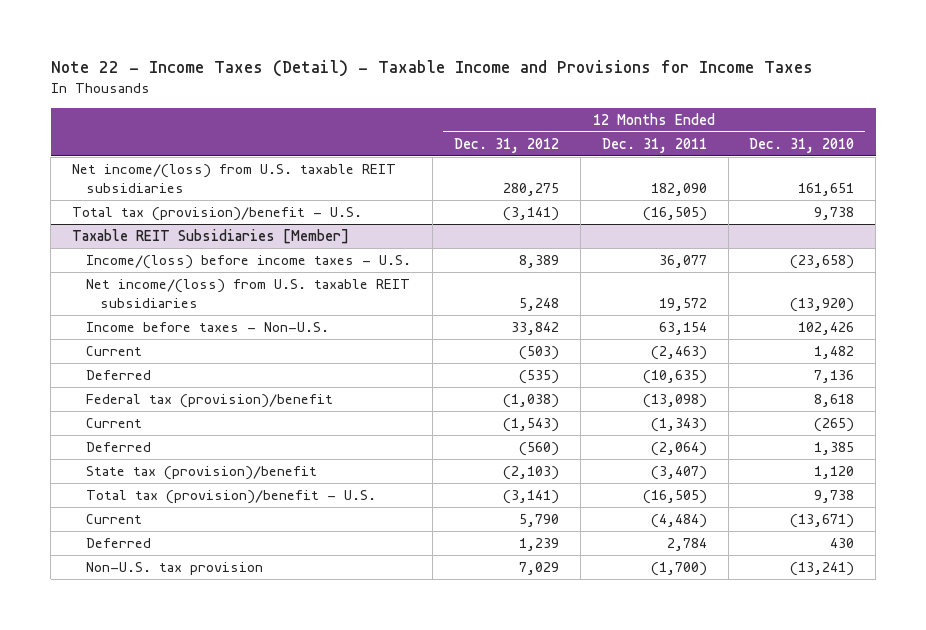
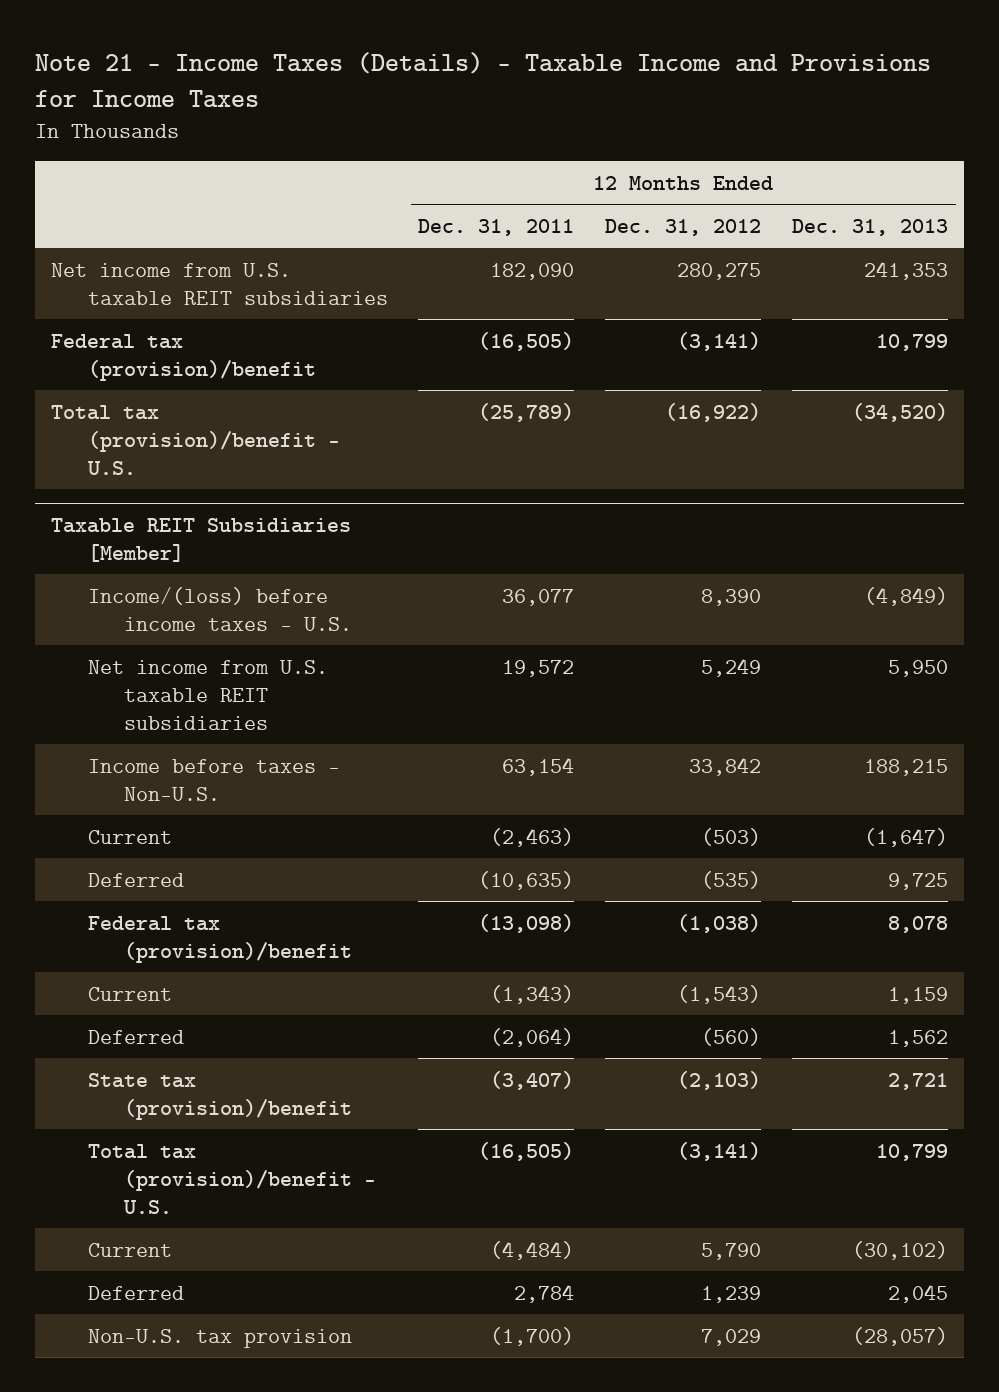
- Note 22 - Income Taxes (Detail) - Taxable Income and Provisions for Income Taxes
+ Note 21 - Income Taxes (Details) - Taxable Income and Provisions for Income Taxes
- | 12 Months Ended Dec. 31, 2012 | 12 Months Ended Dec. 31, 2011 | 12 Months Ended Dec. 31, 2010
+ | 12 Months Ended Dec. 31, 2011 | 12 Months Ended Dec. 31, 2012 | 12 Months Ended Dec. 31, 2013
- Net income/(loss) from U.S. taxable REIT subsidiaries | 280,275 | 182,090 | 161,651
- Total tax (provision)/benefit - U.S. | (3,141) | (16,505) | 9,738
+ Net income from U.S. taxable REIT subsidiaries | 182,090 | 280,275 | 241,353
+ Federal tax (provision)/benefit | (16,505) | (3,141) | 10,799
+ Total tax (provision)/benefit - U.S. | (25,789) | (16,922) | (34,520)
@ Taxable REIT Subsidiaries [Member]
- Income/(loss) before income taxes - U.S. | 8,389 | 36,077 | (23,658)
- Net income/(loss) from U.S. taxable REIT subsidiaries | 5,248 | 19,572 | (13,920)
+ Income/(loss) before income taxes - U.S. | 36,077 | 8,390 | (4,849)
+ Net income from U.S. taxable REIT subsidiaries | 19,572 | 5,249 | 5,950

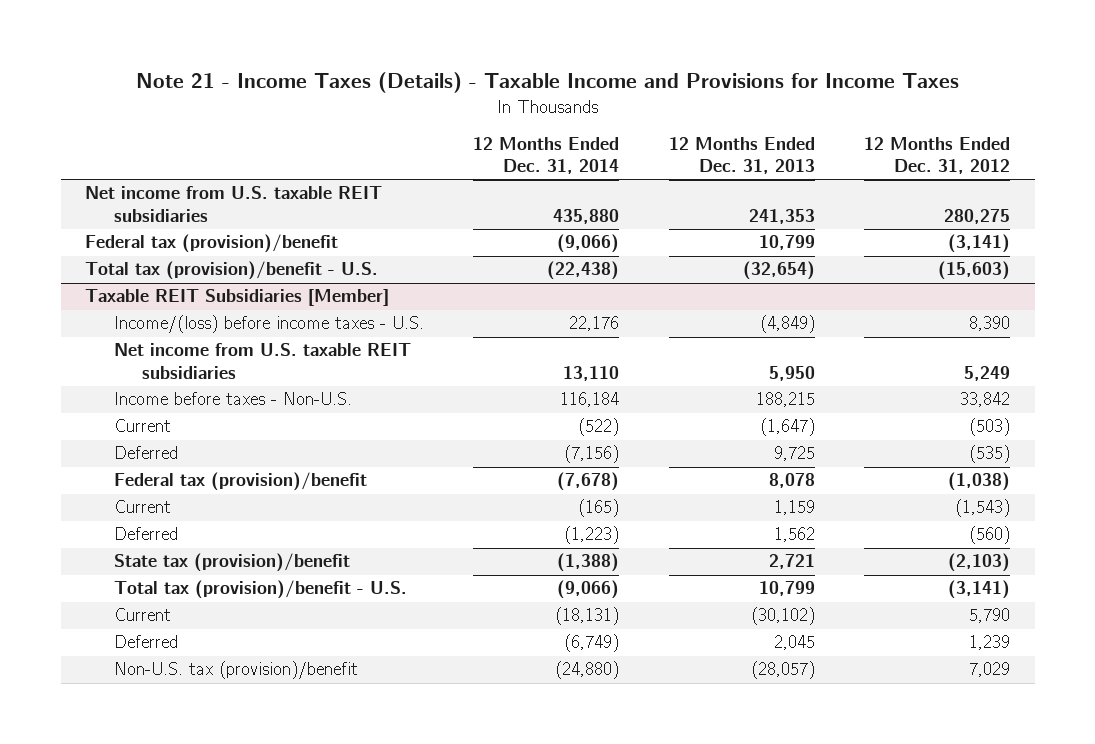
- | 12 Months Ended Dec. 31, 2011 | 12 Months Ended Dec. 31, 2012 | 12 Months Ended Dec. 31, 2013
+ | 12 Months Ended Dec. 31, 2014 | 12 Months Ended Dec. 31, 2013 | 12 Months Ended Dec. 31, 2012
- Total tax (provision)/benefit - U.S. | (25,789) | (16,922) | (34,520)
+ Total tax (provision)/benefit - U.S. | (22,438) | (32,654) | (15,603)
@ Taxable REIT Subsidiaries [Member]
- Non-U.S. tax provision | (1,700) | 7,029 | (28,057)
+ Non-U.S. tax (provision)/benefit | (24,880) | (28,057) | 7,029

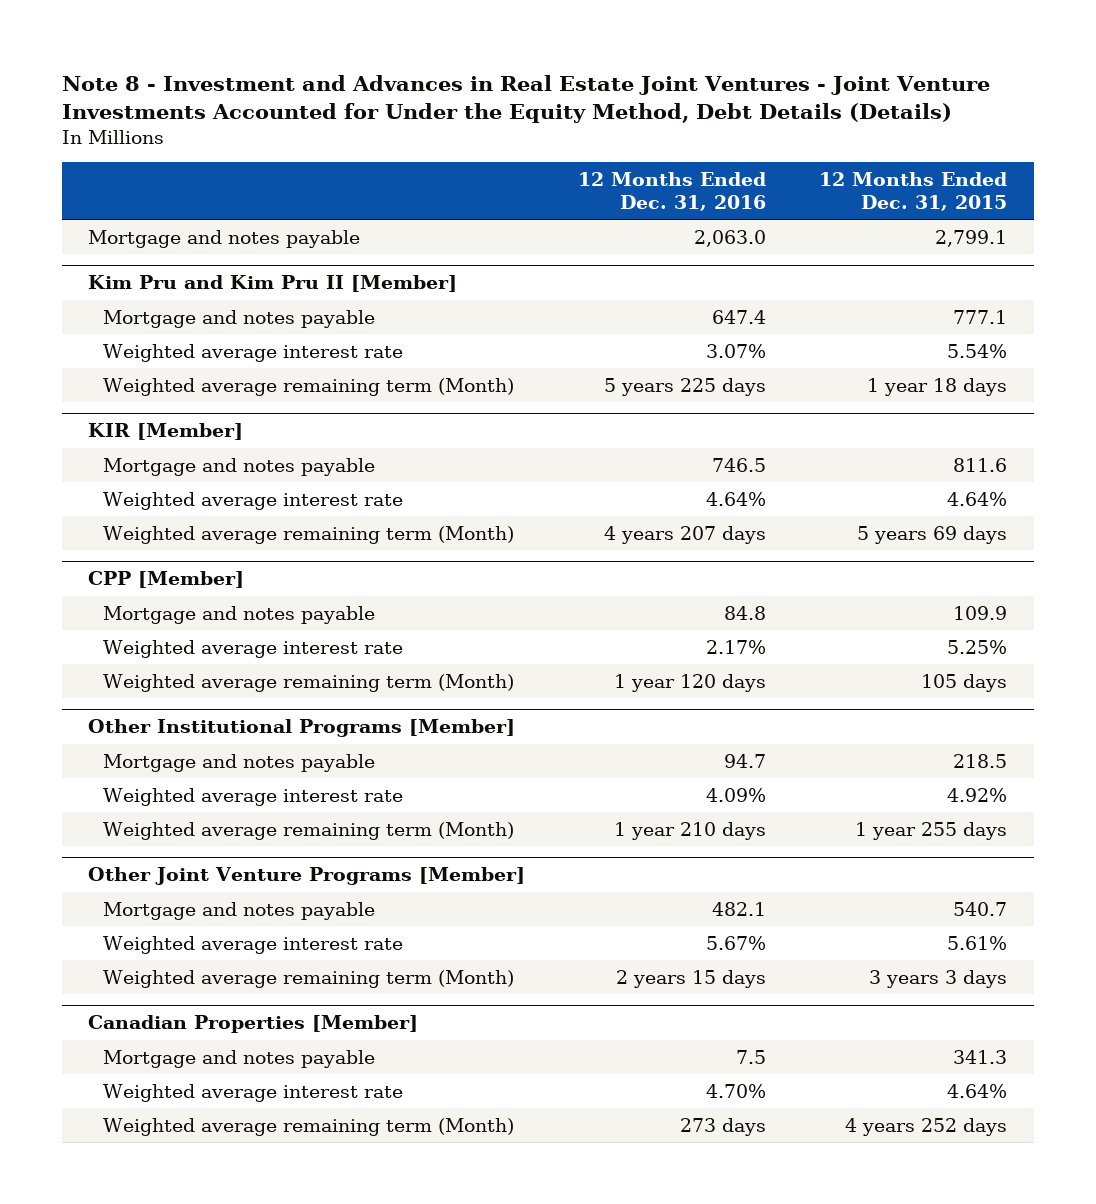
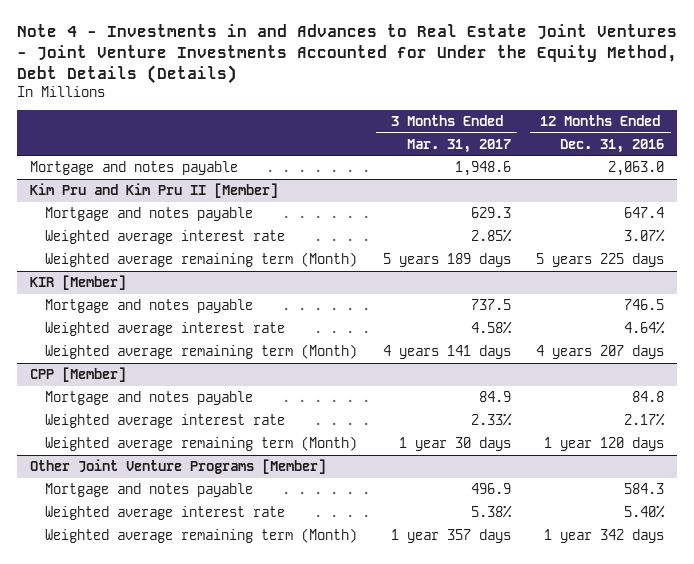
- Note 8 - Investment and Advances in Real Estate Joint Ventures - Joint Venture Investments Accounted for Under the Equity Method, Debt Details (Details)
+ Note 4 - Investments in and Advances to Real Estate Joint Ventures - Joint Venture Investments Accounted for Under the Equity Method, Debt Details (Details)
- | 12 Months Ended Dec. 31, 2016 | 12 Months Ended Dec. 31, 2015
+ | 3 Months Ended Mar. 31, 2017 | 12 Months Ended Dec. 31, 2016
- Other Institutional Programs [Member]
- Mortgage and notes payable | 94.7 | 218.5
- Weighted average interest rate | 4.09% | 4.92%
- Weighted average remaining term (Month) | 1 year 210 days | 1 year 255 days
@ Other Joint Venture Programs [Member]
- Mortgage and notes payable | 482.1 | 540.7
- Weighted average interest rate | 5.67% | 5.61%
- Weighted average remaining term (Month) | 2 years 15 days | 3 years 3 days
- Canadian Properties [Member]
- Mortgage and notes payable | 7.5 | 341.3
- Weighted average interest rate | 4.70% | 4.64%
- Weighted average remaining term (Month) | 273 days | 4 years 252 days
@ Other Joint Venture Programs [Member]
+ Mortgage and notes payable | 496.9 | 584.3
+ Weighted average interest rate | 5.38% | 5.40%
+ Weighted average remaining term (Month) | 1 year 357 days | 1 year 342 days

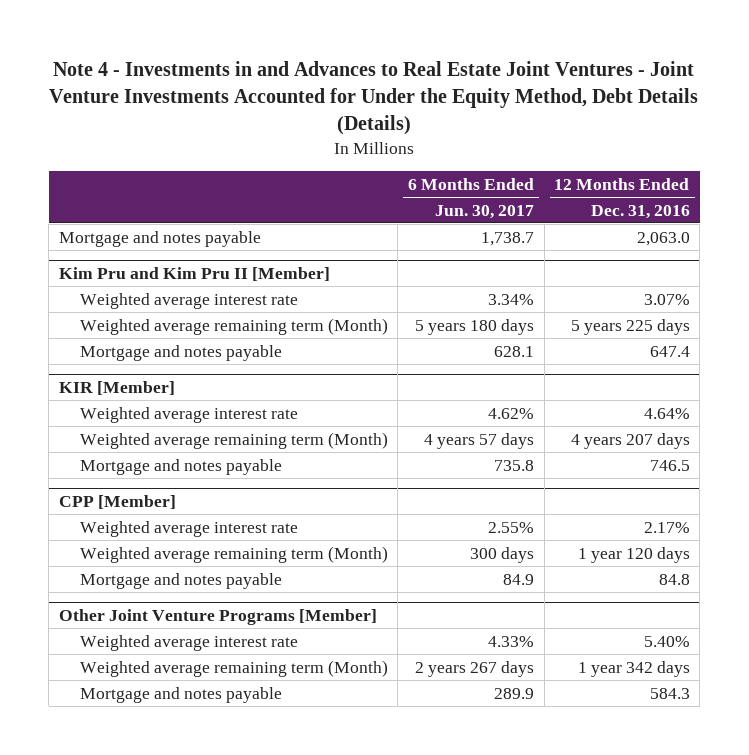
- | 3 Months Ended Mar. 31, 2017 | 12 Months Ended Dec. 31, 2016
+ | 6 Months Ended Jun. 30, 2017 | 12 Months Ended Dec. 31, 2016
@ Kim Pru and Kim Pru II [Member]
moved down: Mortgage and notes payable | 628.1 | 647.4
@ KIR [Member]
moved down: Mortgage and notes payable | 735.8 | 746.5
@ CPP [Member]
moved down: Mortgage and notes payable | 84.9 | 84.8
@ Other Joint Venture Programs [Member]
moved down: Mortgage and notes payable | 289.9 | 584.3

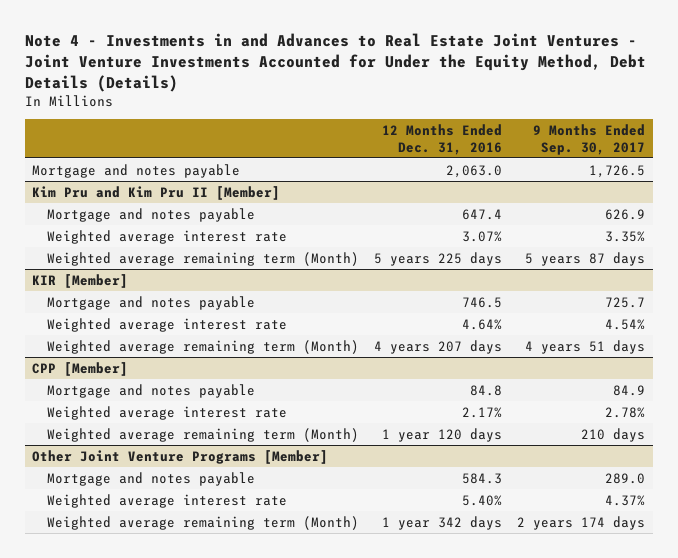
- | 6 Months Ended Jun. 30, 2017 | 12 Months Ended Dec. 31, 2016
+ | 12 Months Ended Dec. 31, 2016 | 9 Months Ended Sep. 30, 2017
@ Kim Pru and Kim Pru II [Member]
moved up: Mortgage and notes payable | 647.4 | 626.9
@ KIR [Member]
moved up: Mortgage and notes payable | 746.5 | 725.7
@ CPP [Member]
moved up: Mortgage and notes payable | 84.8 | 84.9
@ Other Joint Venture Programs [Member]
moved up: Mortgage and notes payable | 584.3 | 289.0

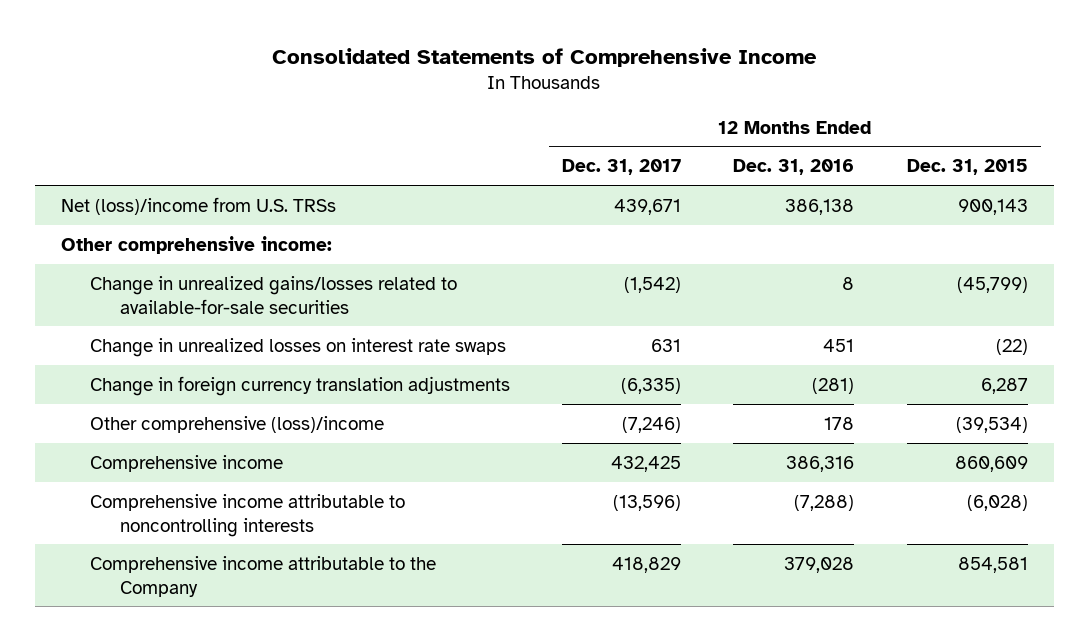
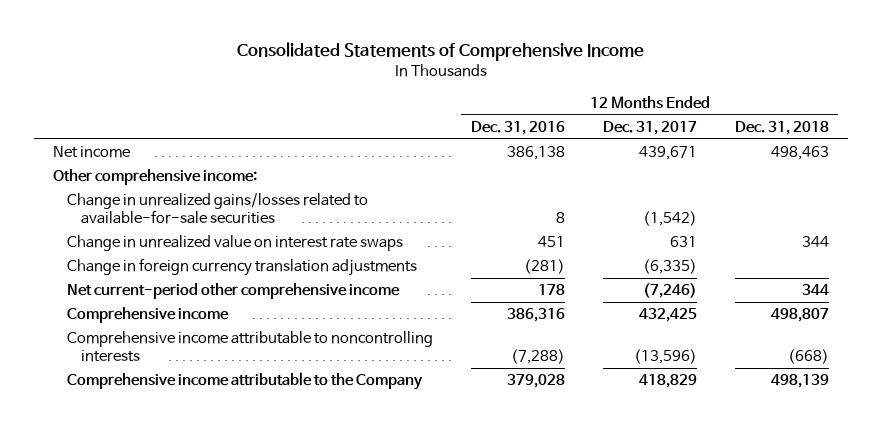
- | 12 Months Ended Dec. 31, 2017 | 12 Months Ended Dec. 31, 2016 | 12 Months Ended Dec. 31, 2015
+ | 12 Months Ended Dec. 31, 2016 | 12 Months Ended Dec. 31, 2017 | 12 Months Ended Dec. 31, 2018
- Net (loss)/income from U.S. TRSs | 439,671 | 386,138 | 900,143
+ Net income | 386,138 | 439,671 | 498,463
- Change in unrealized losses on interest rate swaps | 631 | 451 | (22)
+ Change in unrealized value on interest rate swaps | 451 | 631 | 344
- Other comprehensive (loss)/income | (7,246) | 178 | (39,534)
+ Net current-period other comprehensive income | 178 | (7,246) | 344

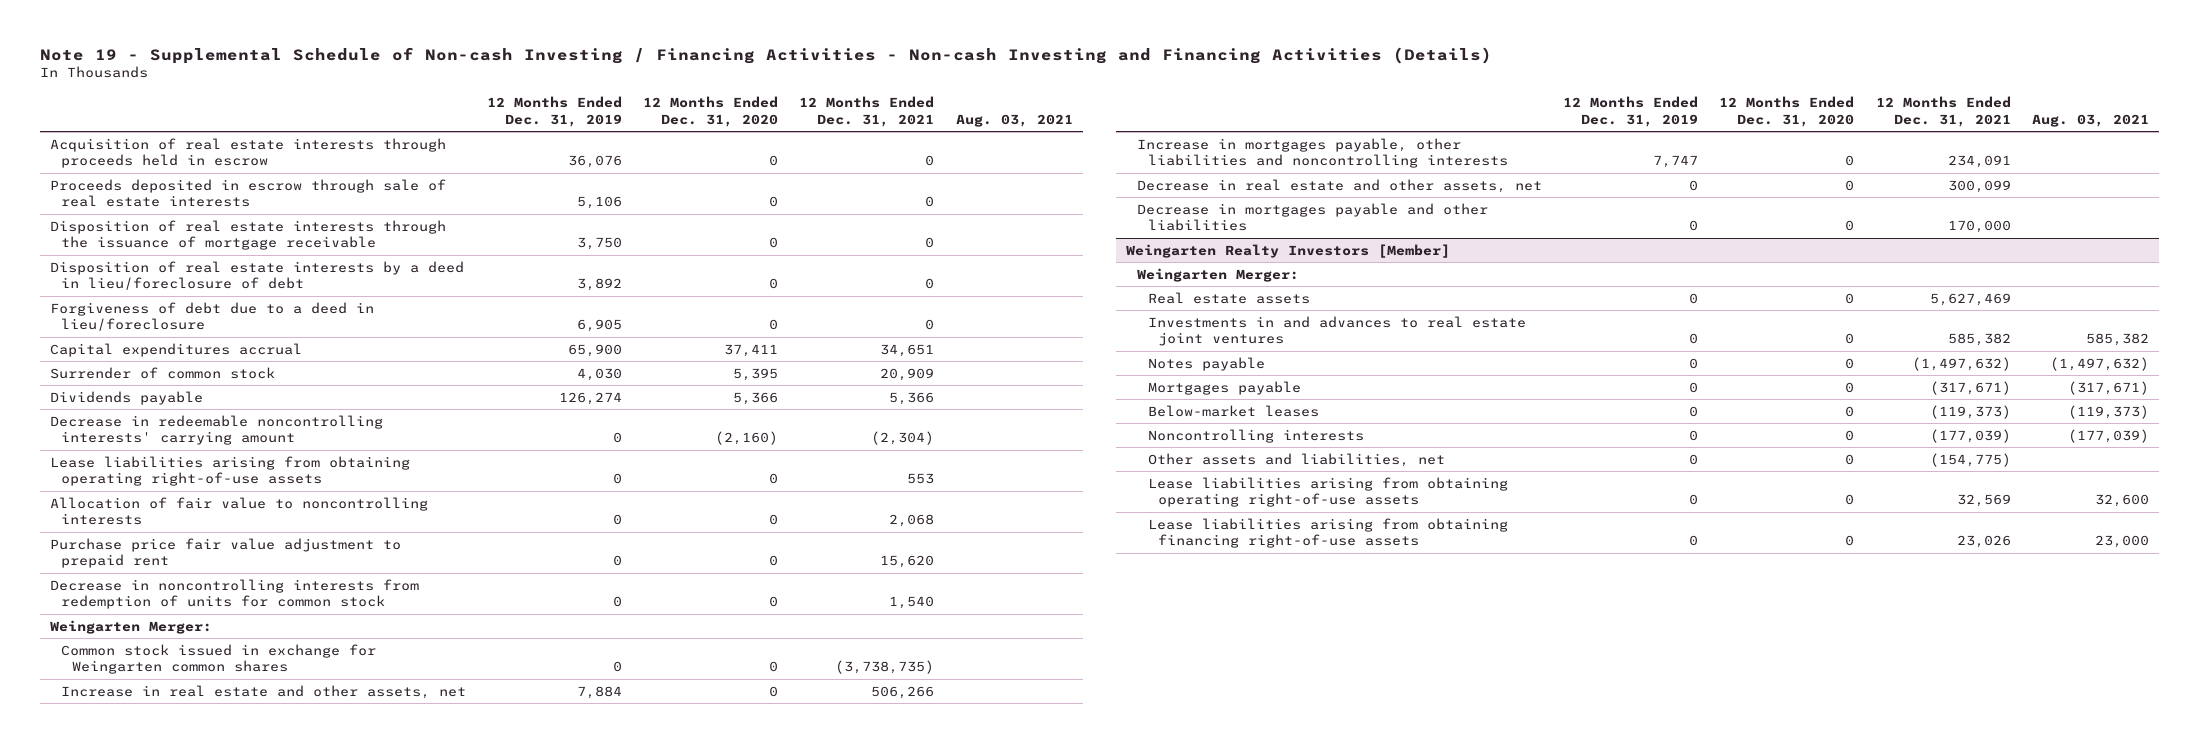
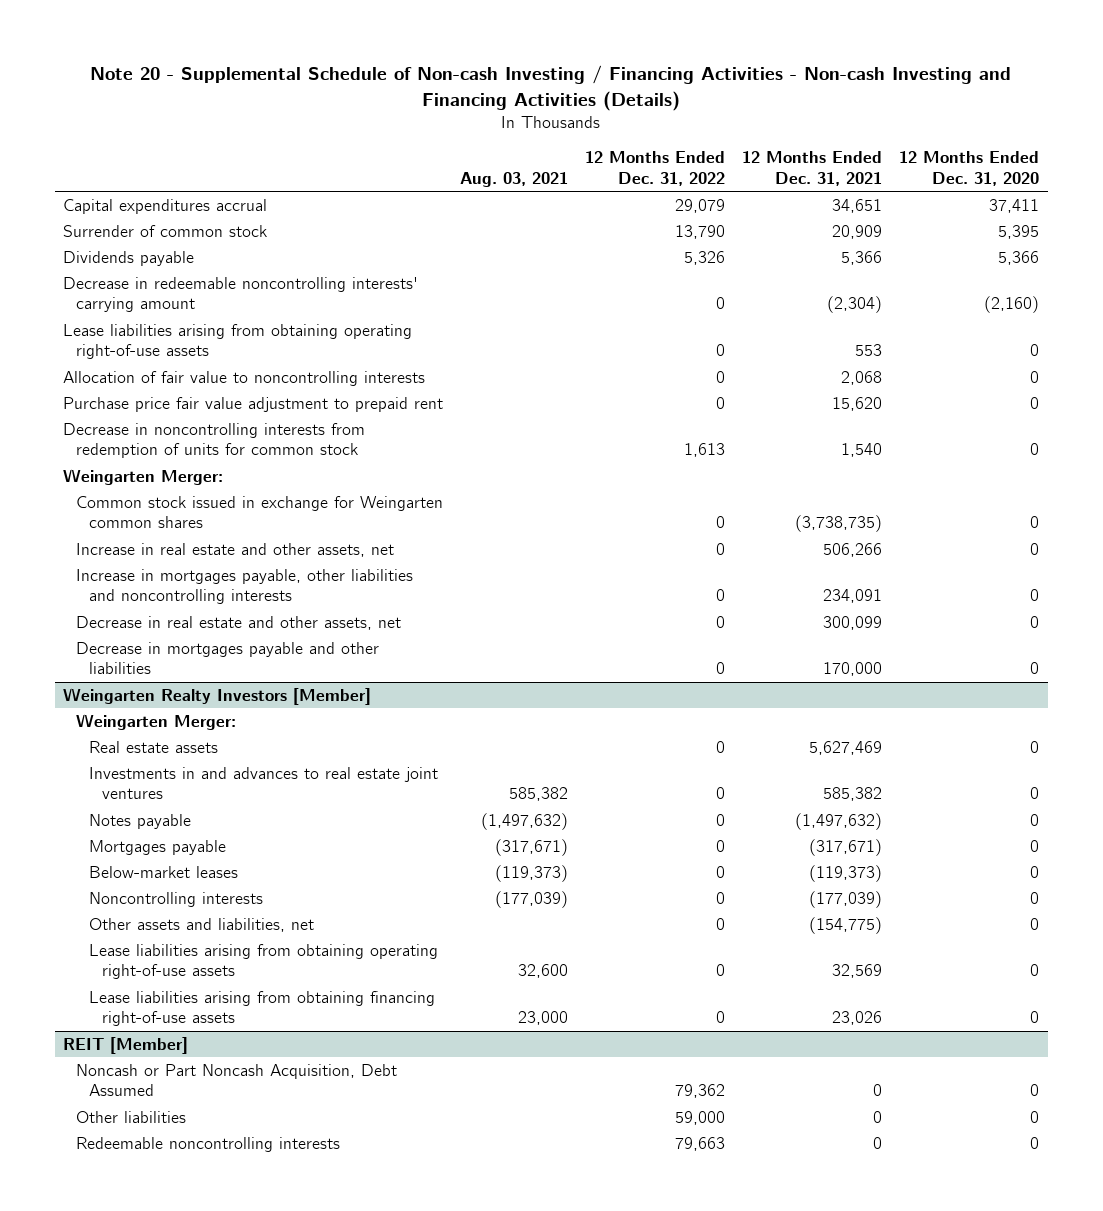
- Note 19 - Supplemental Schedule of Non-cash Investing / Financing Activities - Non-cash Investing and Financing Activities (Details)
+ Note 20 - Supplemental Schedule of Non-cash Investing / Financing Activities - Non-cash Investing and Financing Activities (Details)
- | 12 Months Ended Dec. 31, 2019 | 12 Months Ended Dec. 31, 2020 | 12 Months Ended Dec. 31, 2021 | Aug. 03, 2021
+ | Aug. 03, 2021 | 12 Months Ended Dec. 31, 2022 | 12 Months Ended Dec. 31, 2021 | 12 Months Ended Dec. 31, 2020
- Acquisition of real estate interests through proceeds held in escrow | 36,076 | 0 | 0 |
- Proceeds deposited in escrow through sale of real estate interests | 5,106 | 0 | 0 |
- Disposition of real estate interests through the issuance of mortgage receivable | 3,750 | 0 | 0 |
- Disposition of real estate interests by a deed in lieu/foreclosure of debt | 3,892 | 0 | 0 |
- Forgiveness of debt due to a deed in lieu/foreclosure | 6,905 | 0 | 0 |
+ REIT [Member]
+ Noncash or Part Noncash Acquisition, Debt Assumed | | 79,362 | 0 | 0
+ Other liabilities | | 59,000 | 0 | 0
+ Redeemable noncontrolling interests | | 79,663 | 0 | 0

